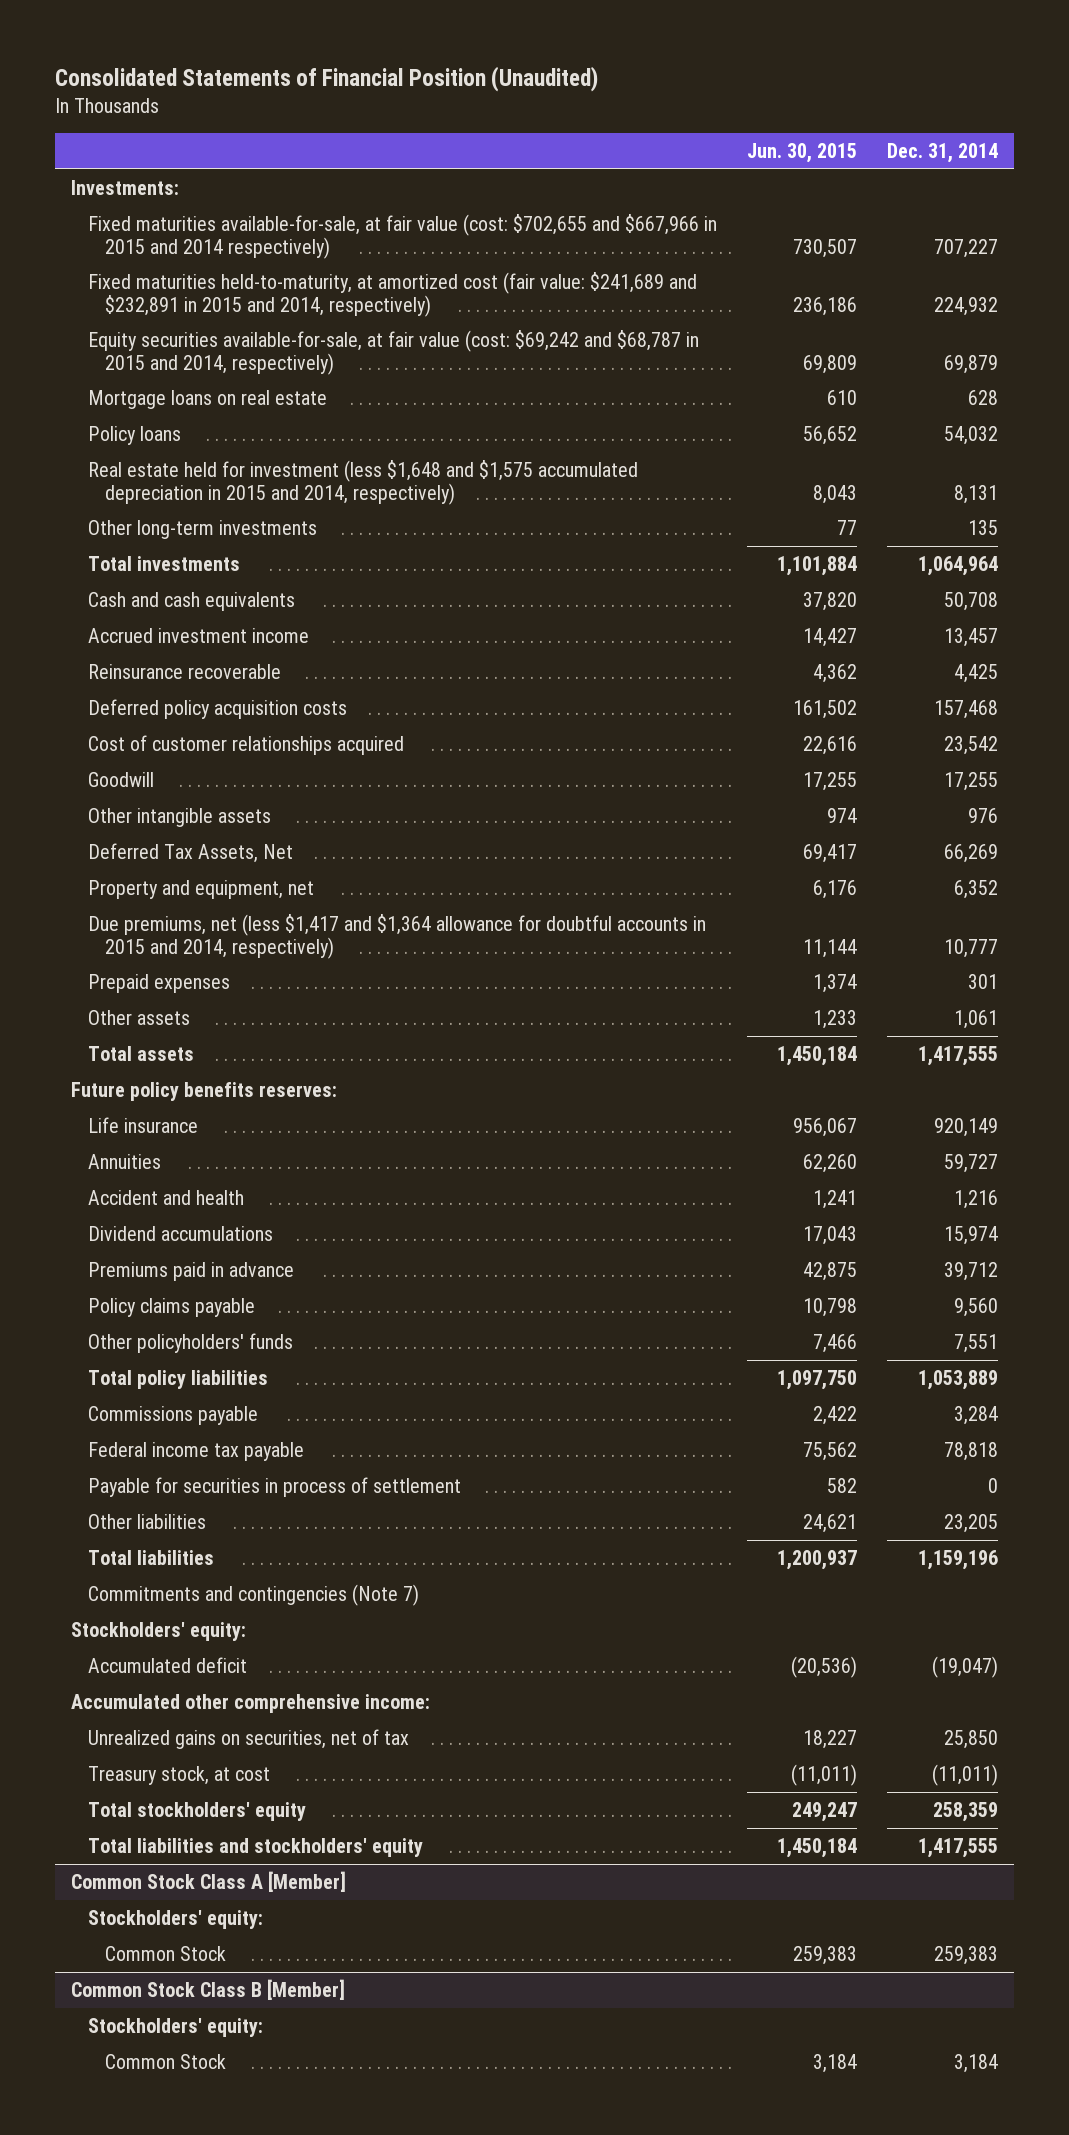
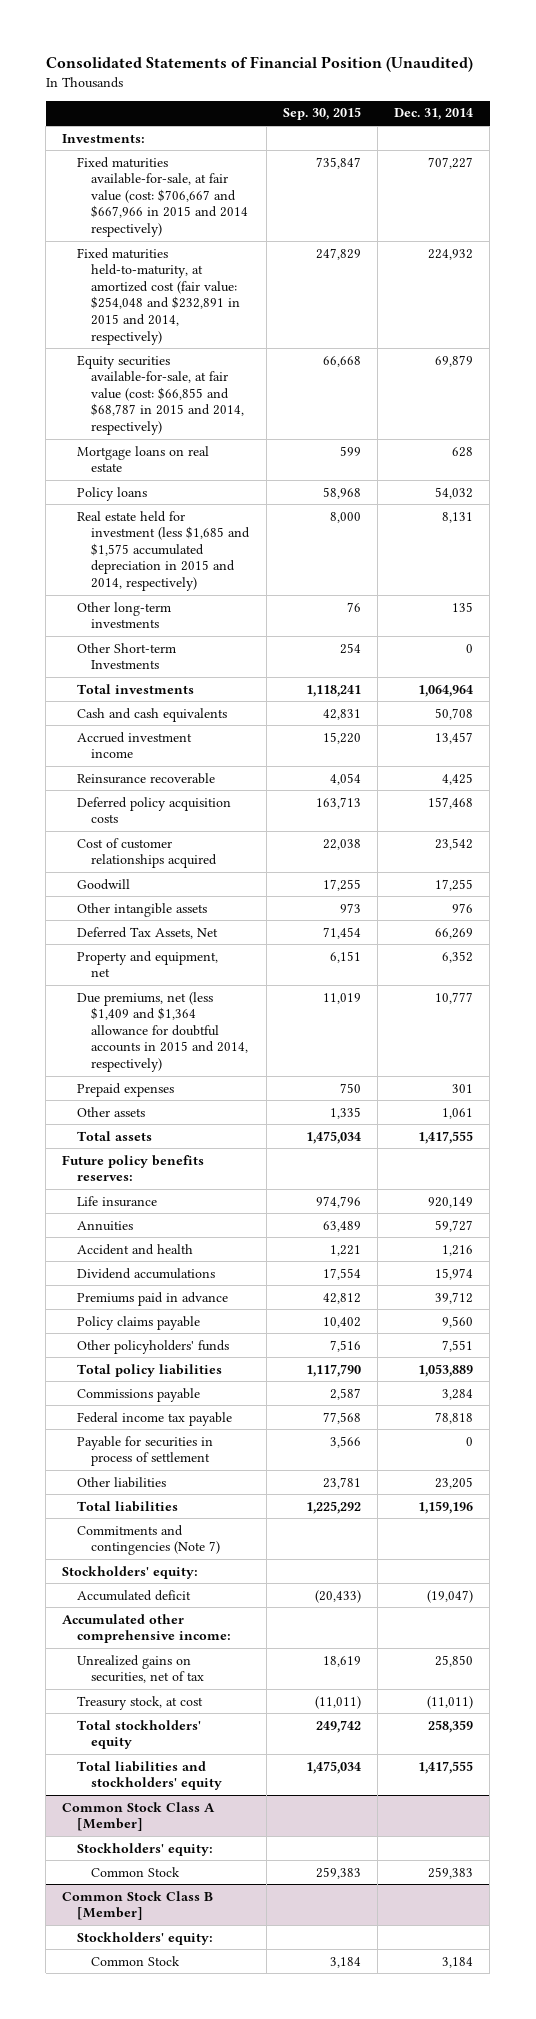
- | Jun. 30, 2015 | Dec. 31, 2014
+ | Sep. 30, 2015 | Dec. 31, 2014
- Fixed maturities available-for-sale, at fair value (cost: $702,655 and $667,966 in 2015 and 2014 respectively) | 730,507 | 707,227
- Fixed maturities held-to-maturity, at amortized cost (fair value: $241,689 and $232,891 in 2015 and 2014, respectively) | 236,186 | 224,932
- Equity securities available-for-sale, at fair value (cost: $69,242 and $68,787 in 2015 and 2014, respectively) | 69,809 | 69,879
+ Fixed maturities available-for-sale, at fair value (cost: $706,667 and $667,966 in 2015 and 2014 respectively) | 735,847 | 707,227
+ Fixed maturities held-to-maturity, at amortized cost (fair value: $254,048 and $232,891 in 2015 and 2014, respectively) | 247,829 | 224,932
+ Equity securities available-for-sale, at fair value (cost: $66,855 and $68,787 in 2015 and 2014, respectively) | 66,668 | 69,879
- Real estate held for investment (less $1,648 and $1,575 accumulated depreciation in 2015 and 2014, respectively) | 8,043 | 8,131
+ Real estate held for investment (less $1,685 and $1,575 accumulated depreciation in 2015 and 2014, respectively) | 8,000 | 8,131
+ Other Short-term Investments | 254 | 0
- Due premiums, net (less $1,417 and $1,364 allowance for doubtful accounts in 2015 and 2014, respectively) | 11,144 | 10,777
+ Due premiums, net (less $1,409 and $1,364 allowance for doubtful accounts in 2015 and 2014, respectively) | 11,019 | 10,777

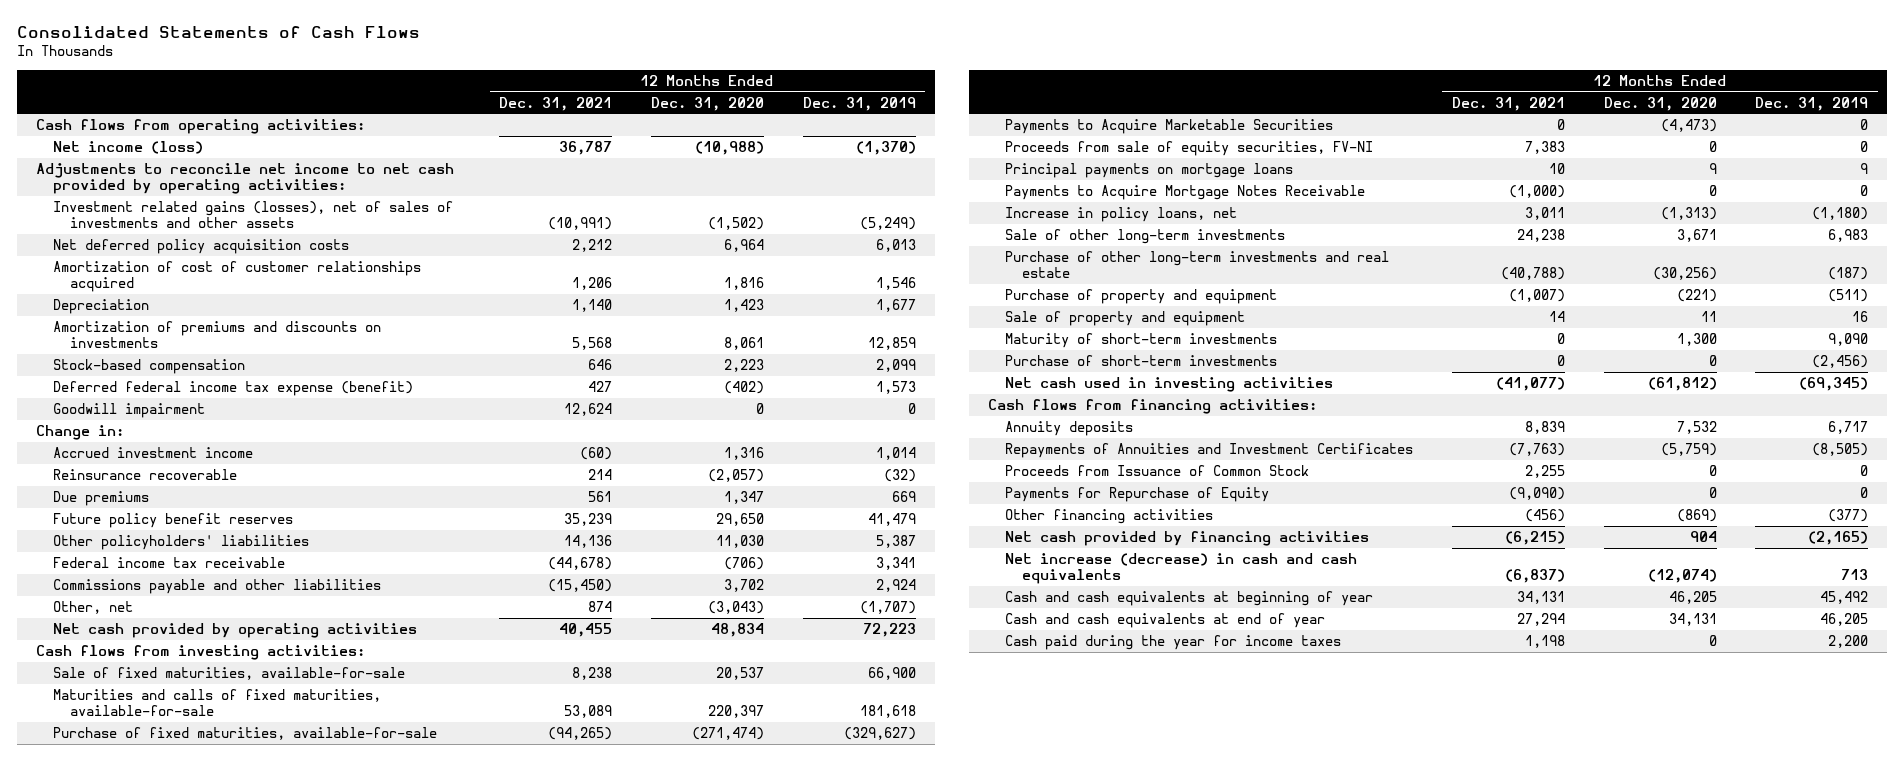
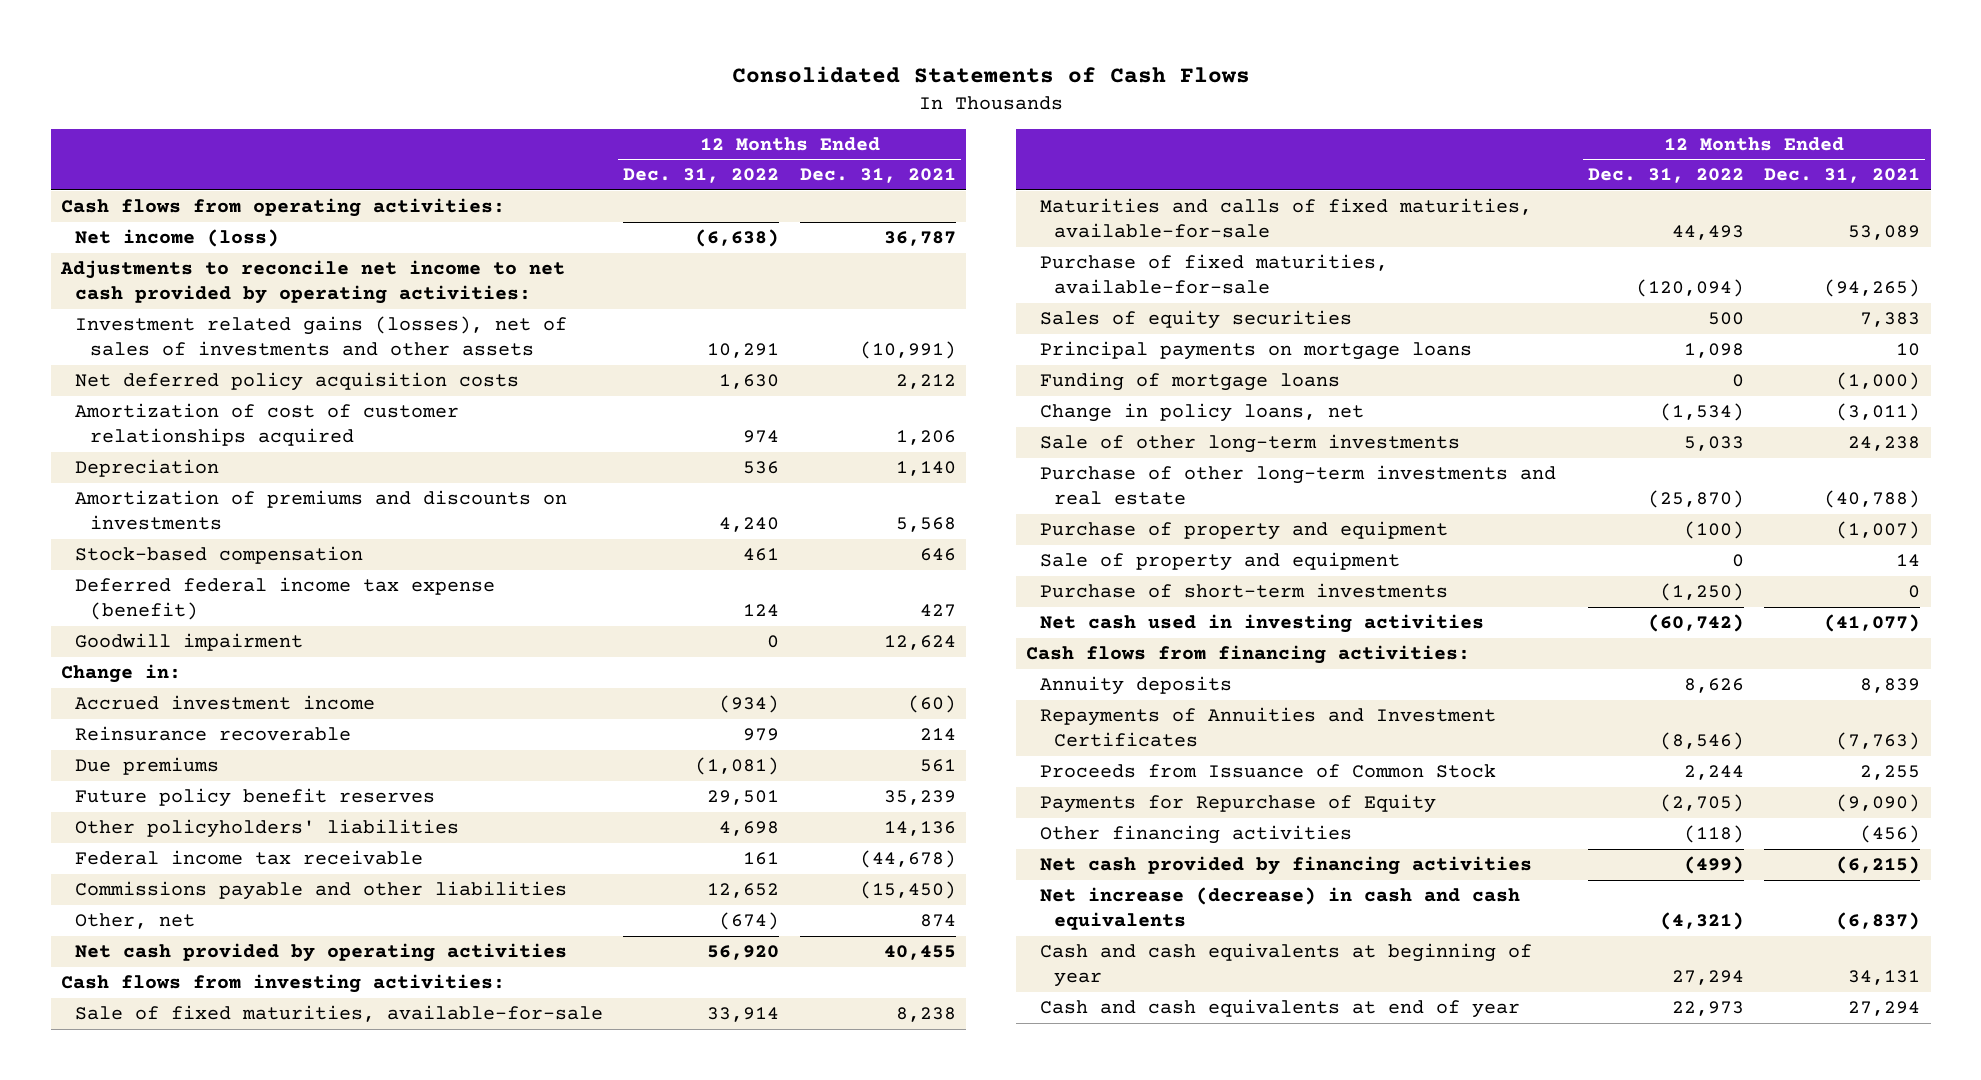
- | 12 Months Ended Dec. 31, 2021 | 12 Months Ended Dec. 31, 2020 | 12 Months Ended Dec. 31, 2019
+ | 12 Months Ended Dec. 31, 2022 | 12 Months Ended Dec. 31, 2021
- Payments to Acquire Marketable Securities | 0 | (4,473) | 0
- Proceeds from sale of equity securities, FV-NI | 7,383 | 0 | 0
+ Sales of equity securities | 500 | 7,383
- Payments to Acquire Mortgage Notes Receivable | (1,000) | 0 | 0
- Increase in policy loans, net | 3,011 | (1,313) | (1,180)
+ Funding of mortgage loans | 0 | (1,000)
+ Change in policy loans, net | (1,534) | (3,011)
- Maturity of short-term investments | 0 | 1,300 | 9,090
- Cash paid during the year for income taxes | 1,198 | 0 | 2,200

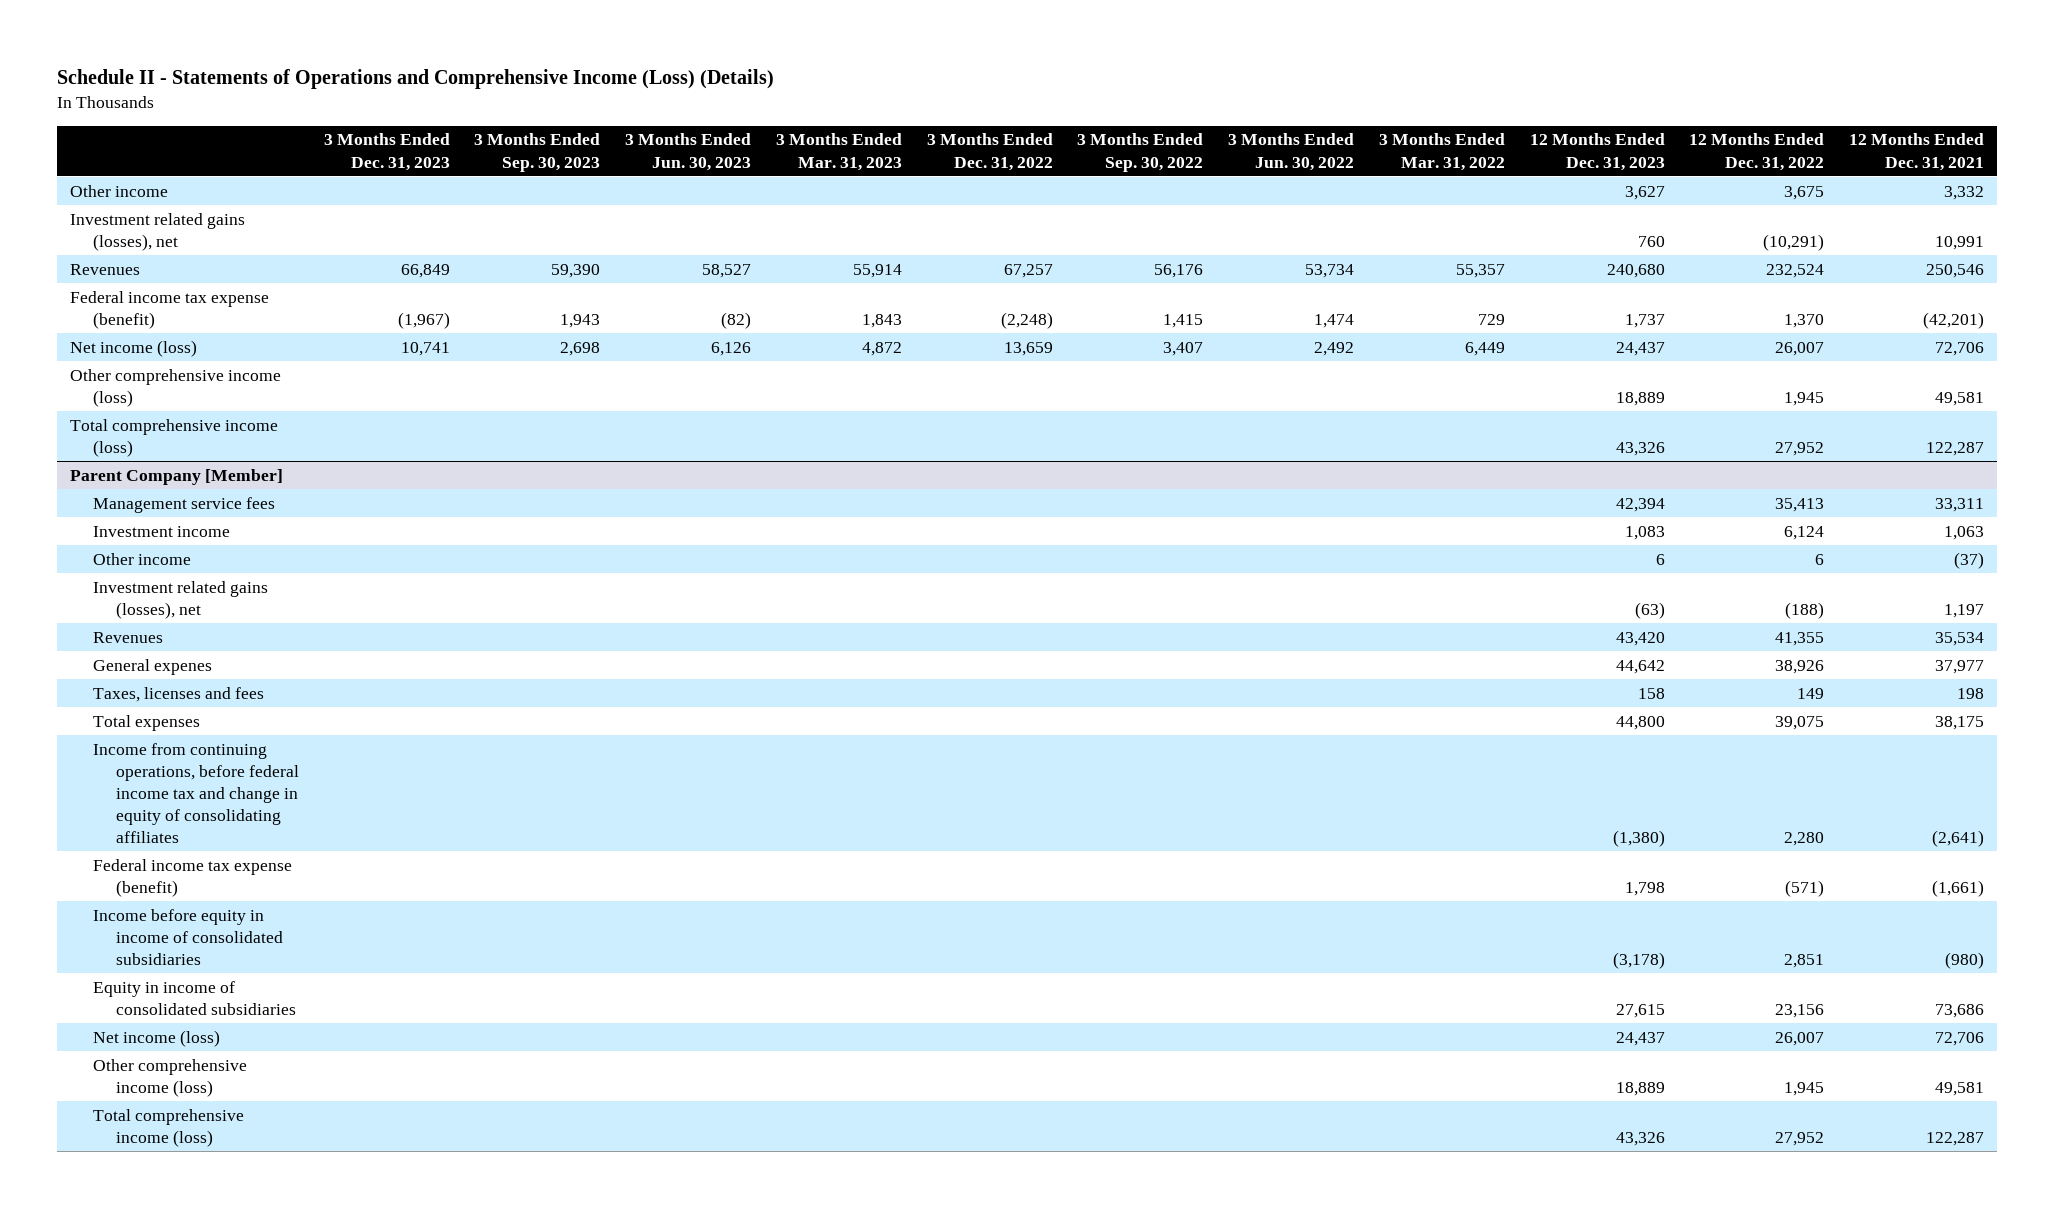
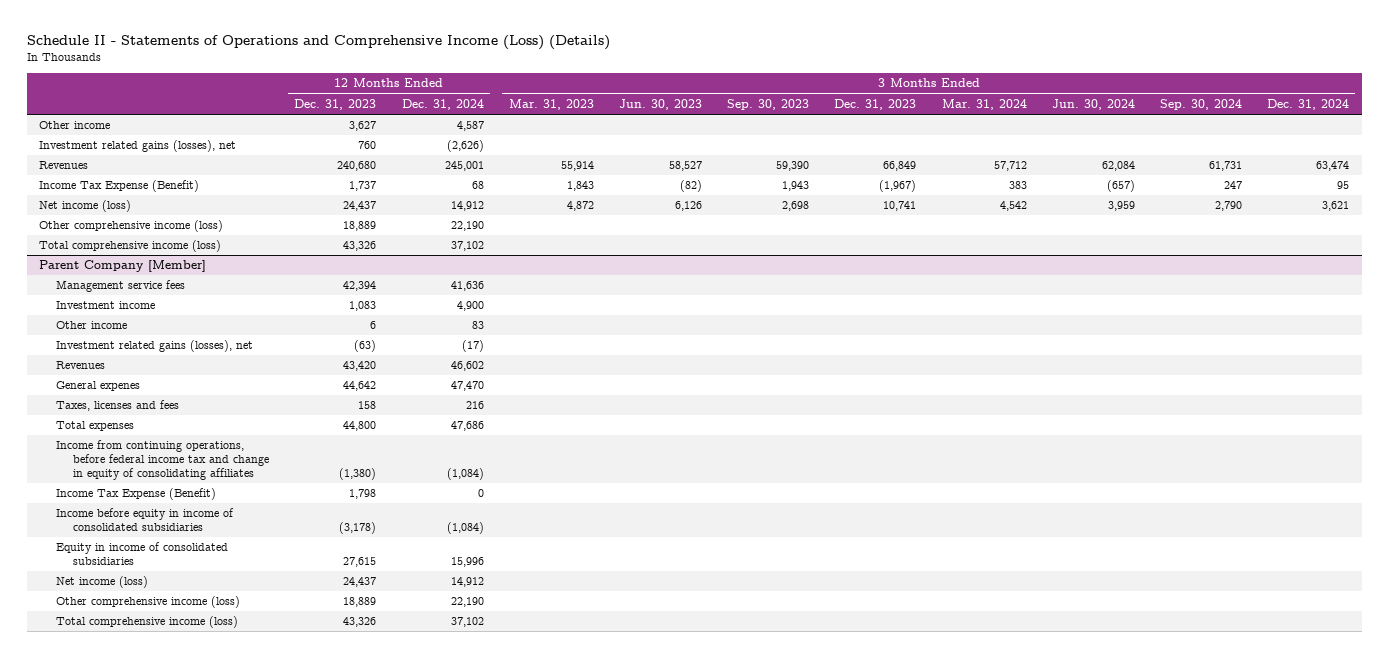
- | 3 Months Ended Dec. 31, 2023 | 3 Months Ended Sep. 30, 2023 | 3 Months Ended Jun. 30, 2023 | 3 Months Ended Mar. 31, 2023 | 3 Months Ended Dec. 31, 2022 | 3 Months Ended Sep. 30, 2022 | 3 Months Ended Jun. 30, 2022 | 3 Months Ended Mar. 31, 2022 | 12 Months Ended Dec. 31, 2023 | 12 Months Ended Dec. 31, 2022 | 12 Months Ended Dec. 31, 2021
+ | 12 Months Ended Dec. 31, 2023 | 12 Months Ended Dec. 31, 2024 | 3 Months Ended Mar. 31, 2023 | 3 Months Ended Jun. 30, 2023 | 3 Months Ended Sep. 30, 2023 | 3 Months Ended Dec. 31, 2023 | 3 Months Ended Mar. 31, 2024 | 3 Months Ended Jun. 30, 2024 | 3 Months Ended Sep. 30, 2024 | 3 Months Ended Dec. 31, 2024
- Federal income tax expense (benefit) | (1,967) | 1,943 | (82) | 1,843 | (2,248) | 1,415 | 1,474 | 729 | 1,737 | 1,370 | (42,201)
+ Income Tax Expense (Benefit) | 1,737 | 68 | 1,843 | (82) | 1,943 | (1,967) | 383 | (657) | 247 | 95
@ Parent Company [Member]
- Federal income tax expense (benefit) | | | | | | | | | 1,798 | (571) | (1,661)
+ Income Tax Expense (Benefit) | 1,798 | 0 | | | | | | | |

